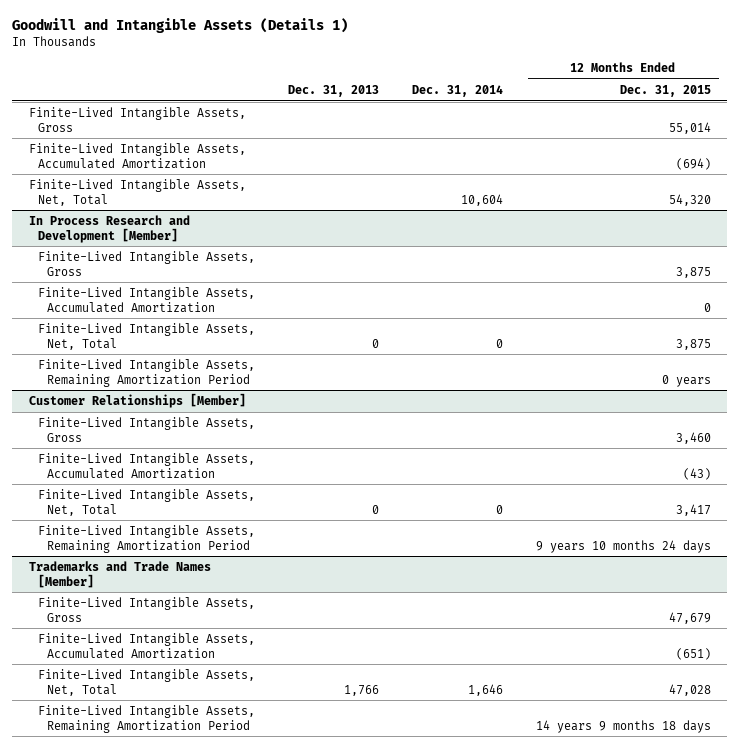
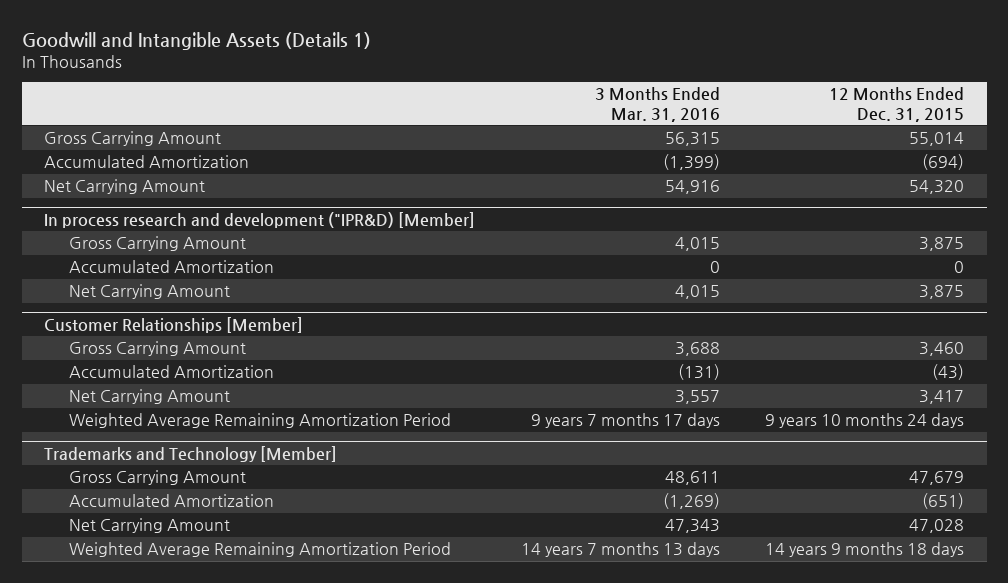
- | Dec. 31, 2013 | Dec. 31, 2014 | 12 Months Ended Dec. 31, 2015
+ | 3 Months Ended Mar. 31, 2016 | 12 Months Ended Dec. 31, 2015
- Finite-Lived Intangible Assets, Gross | | | 55,014
- Finite-Lived Intangible Assets, Accumulated Amortization | | | (694)
- Finite-Lived Intangible Assets, Net, Total | | 10,604 | 54,320
- In Process Research and Development [Member]
- Finite-Lived Intangible Assets, Gross | | | 3,875
- Finite-Lived Intangible Assets, Accumulated Amortization | | | 0
- Finite-Lived Intangible Assets, Net, Total | 0 | 0 | 3,875
- Finite-Lived Intangible Assets, Remaining Amortization Period | | | 0 years
+ Gross Carrying Amount | 56,315 | 55,014
+ Accumulated Amortization | (1,399) | (694)
+ Net Carrying Amount | 54,916 | 54,320
+ In process research and development ("IPR&D) [Member]
+ Gross Carrying Amount | 4,015 | 3,875
+ Accumulated Amortization | 0 | 0
+ Net Carrying Amount | 4,015 | 3,875
@ Customer Relationships [Member]
- Finite-Lived Intangible Assets, Gross | | | 3,460
- Finite-Lived Intangible Assets, Accumulated Amortization | | | (43)
- Finite-Lived Intangible Assets, Net, Total | 0 | 0 | 3,417
- Finite-Lived Intangible Assets, Remaining Amortization Period | | | 9 years 10 months 24 days
- Trademarks and Trade Names [Member]
- Finite-Lived Intangible Assets, Gross | | | 47,679
- Finite-Lived Intangible Assets, Accumulated Amortization | | | (651)
- Finite-Lived Intangible Assets, Net, Total | 1,766 | 1,646 | 47,028
- Finite-Lived Intangible Assets, Remaining Amortization Period | | | 14 years 9 months 18 days
@ Customer Relationships [Member]
+ Gross Carrying Amount | 3,688 | 3,460
+ Accumulated Amortization | (131) | (43)
+ Net Carrying Amount | 3,557 | 3,417
+ Weighted Average Remaining Amortization Period | 9 years 7 months 17 days | 9 years 10 months 24 days
+ Trademarks and Technology [Member]
+ Gross Carrying Amount | 48,611 | 47,679
+ Accumulated Amortization | (1,269) | (651)
+ Net Carrying Amount | 47,343 | 47,028
+ Weighted Average Remaining Amortization Period | 14 years 7 months 13 days | 14 years 9 months 18 days

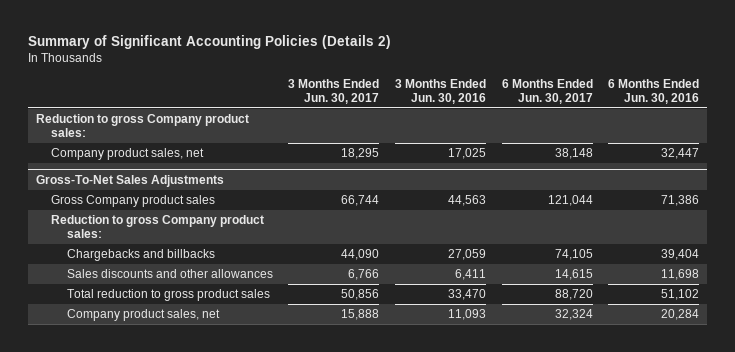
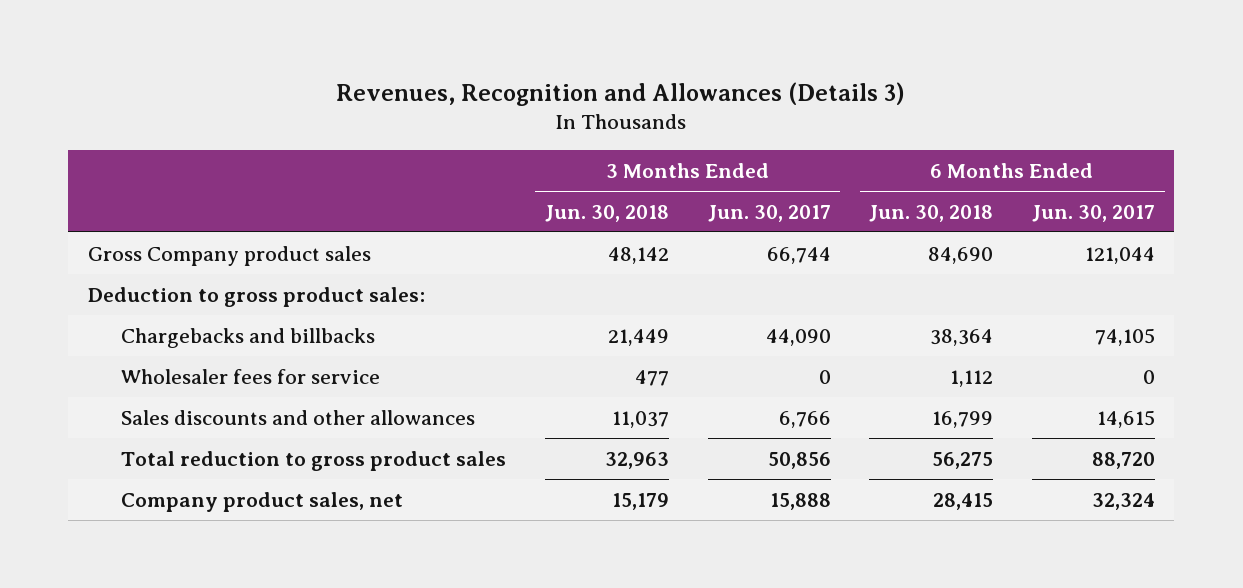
- Summary of Significant Accounting Policies (Details 2)
+ Revenues, Recognition and Allowances (Details 3)
- | 3 Months Ended Jun. 30, 2017 | 3 Months Ended Jun. 30, 2016 | 6 Months Ended Jun. 30, 2017 | 6 Months Ended Jun. 30, 2016
+ | 3 Months Ended Jun. 30, 2018 | 3 Months Ended Jun. 30, 2017 | 6 Months Ended Jun. 30, 2018 | 6 Months Ended Jun. 30, 2017
- Reduction to gross Company product sales:
- Company product sales, net | 18,295 | 17,025 | 38,148 | 32,447
- Gross-To-Net Sales Adjustments
- Reduction to gross Company product sales:
+ Deduction to gross product sales:
+ Wholesaler fees for service | 477 | 0 | 1,112 | 0

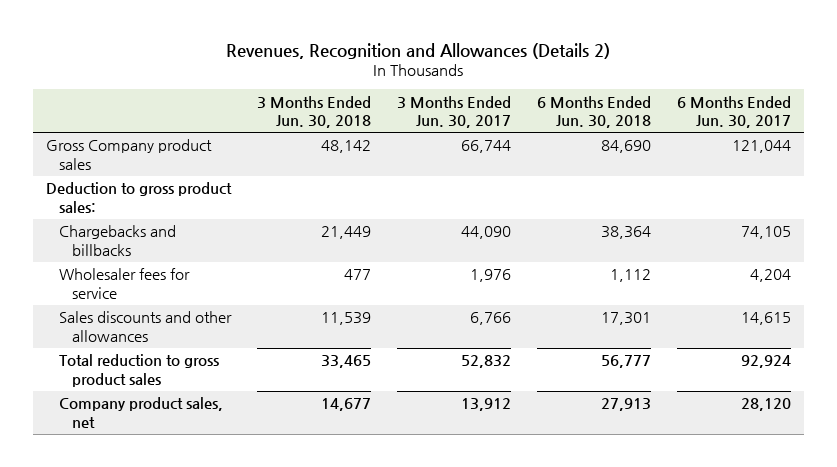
- Revenues, Recognition and Allowances (Details 3)
+ Revenues, Recognition and Allowances (Details 2)
- Wholesaler fees for service | 477 | 0 | 1,112 | 0
- Sales discounts and other allowances | 11,037 | 6,766 | 16,799 | 14,615
- Total reduction to gross product sales | 32,963 | 50,856 | 56,275 | 88,720
- Company product sales, net | 15,179 | 15,888 | 28,415 | 32,324
+ Wholesaler fees for service | 477 | 1,976 | 1,112 | 4,204
+ Sales discounts and other allowances | 11,539 | 6,766 | 17,301 | 14,615
+ Total reduction to gross product sales | 33,465 | 52,832 | 56,777 | 92,924
+ Company product sales, net | 14,677 | 13,912 | 27,913 | 28,120

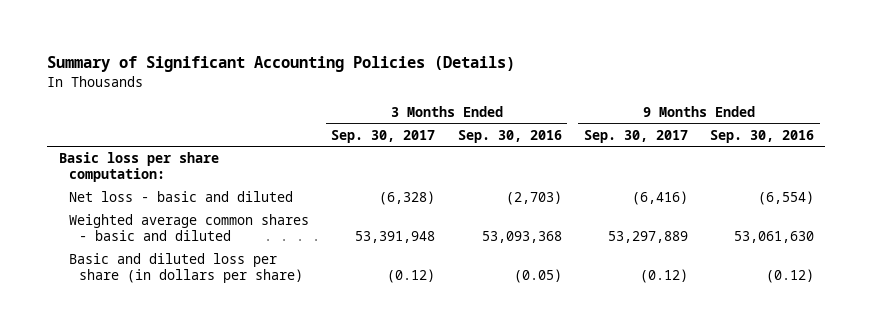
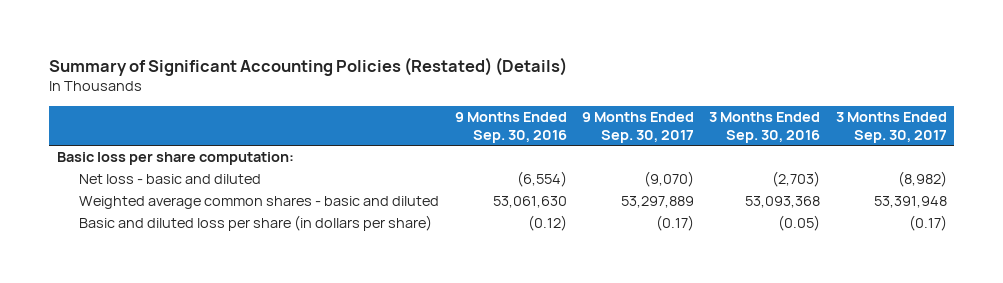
- Summary of Significant Accounting Policies (Details)
+ Summary of Significant Accounting Policies (Restated) (Details)
- | 3 Months Ended Sep. 30, 2017 | 3 Months Ended Sep. 30, 2016 | 9 Months Ended Sep. 30, 2017 | 9 Months Ended Sep. 30, 2016
+ | 9 Months Ended Sep. 30, 2016 | 9 Months Ended Sep. 30, 2017 | 3 Months Ended Sep. 30, 2016 | 3 Months Ended Sep. 30, 2017
- Net loss - basic and diluted | (6,328) | (2,703) | (6,416) | (6,554)
+ Net loss - basic and diluted | (6,554) | (9,070) | (2,703) | (8,982)
- Basic and diluted loss per share (in dollars per share) | (0.12) | (0.05) | (0.12) | (0.12)
+ Basic and diluted loss per share (in dollars per share) | (0.12) | (0.17) | (0.05) | (0.17)

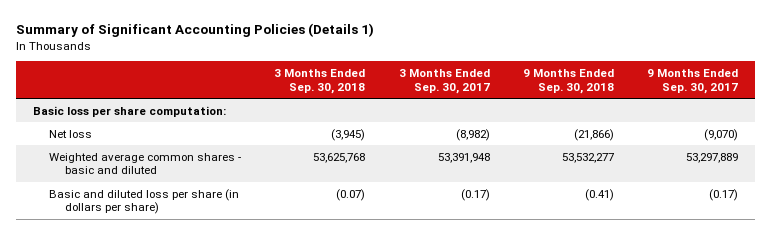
- Summary of Significant Accounting Policies (Restated) (Details)
+ Summary of Significant Accounting Policies (Details 1)
- | 9 Months Ended Sep. 30, 2016 | 9 Months Ended Sep. 30, 2017 | 3 Months Ended Sep. 30, 2016 | 3 Months Ended Sep. 30, 2017
+ | 3 Months Ended Sep. 30, 2018 | 3 Months Ended Sep. 30, 2017 | 9 Months Ended Sep. 30, 2018 | 9 Months Ended Sep. 30, 2017
- Net loss - basic and diluted | (6,554) | (9,070) | (2,703) | (8,982)
+ Net loss | (3,945) | (8,982) | (21,866) | (9,070)

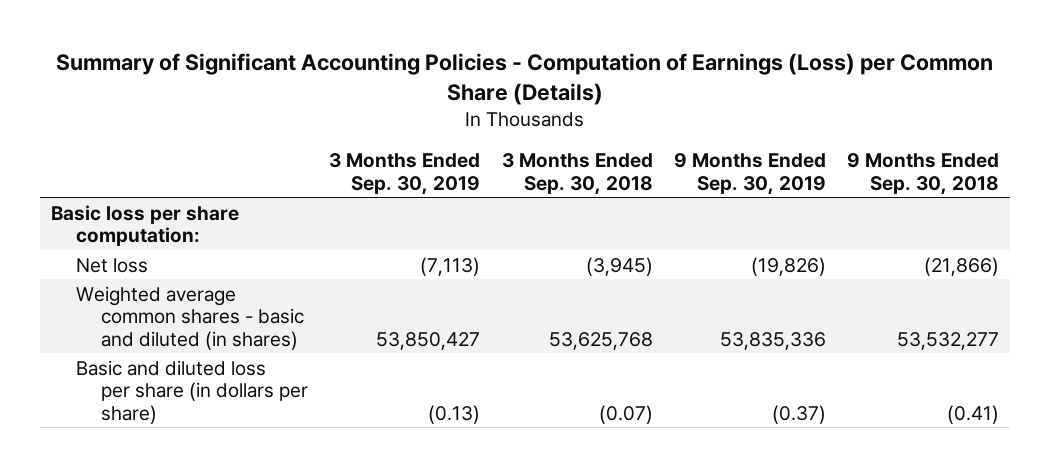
- Summary of Significant Accounting Policies (Details 1)
+ Summary of Significant Accounting Policies - Computation of Earnings (Loss) per Common Share (Details)
- | 3 Months Ended Sep. 30, 2018 | 3 Months Ended Sep. 30, 2017 | 9 Months Ended Sep. 30, 2018 | 9 Months Ended Sep. 30, 2017
+ | 3 Months Ended Sep. 30, 2019 | 3 Months Ended Sep. 30, 2018 | 9 Months Ended Sep. 30, 2019 | 9 Months Ended Sep. 30, 2018
- Weighted average common shares - basic and diluted | 53,625,768 | 53,391,948 | 53,532,277 | 53,297,889
+ Weighted average common shares - basic and diluted (in shares) | 53,850,427 | 53,625,768 | 53,835,336 | 53,532,277

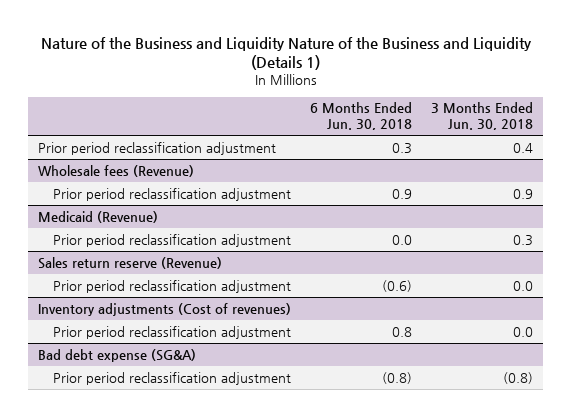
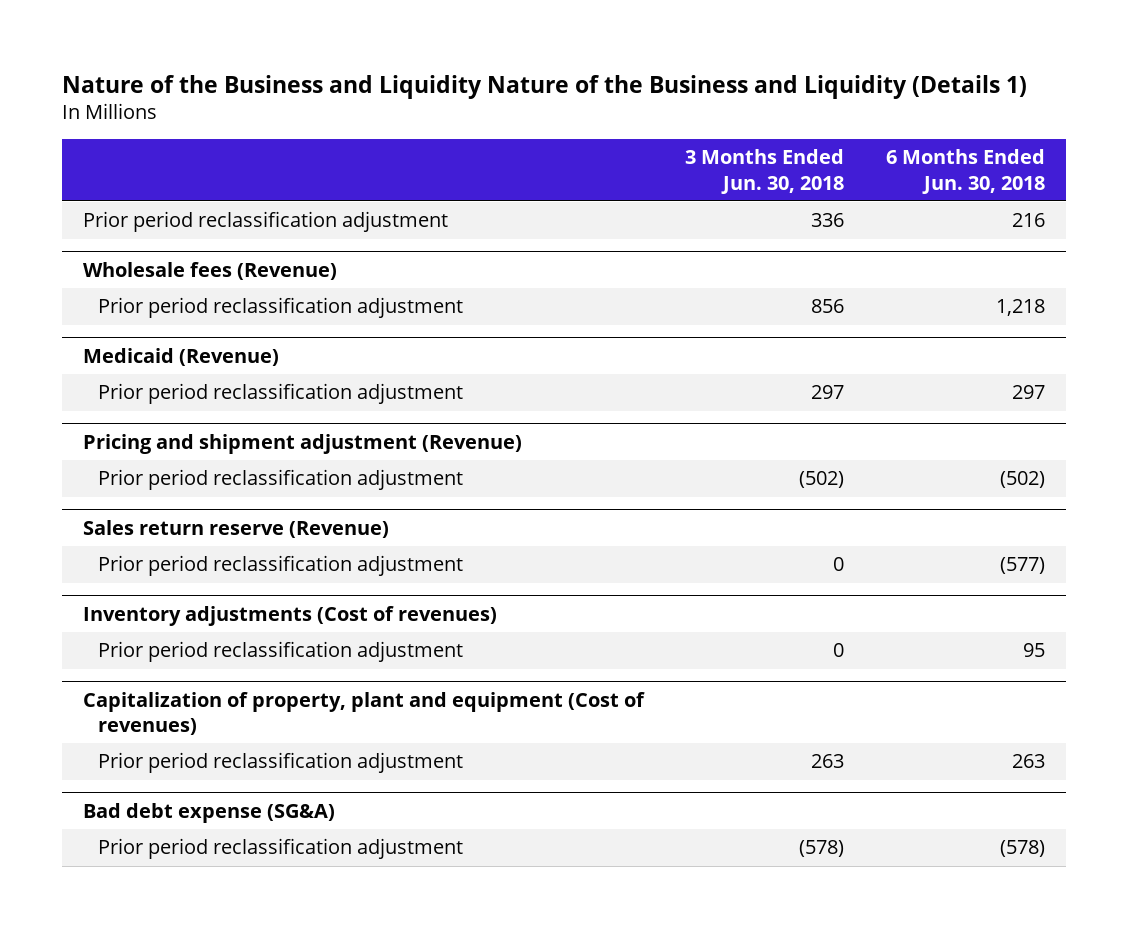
- | 6 Months Ended Jun. 30, 2018 | 3 Months Ended Jun. 30, 2018
+ | 3 Months Ended Jun. 30, 2018 | 6 Months Ended Jun. 30, 2018
- Prior period reclassification adjustment | 0.3 | 0.4
+ Prior period reclassification adjustment | 336 | 216
@ Wholesale fees (Revenue)
- Prior period reclassification adjustment | 0.9 | 0.9
+ Prior period reclassification adjustment | 856 | 1,218
@ Medicaid (Revenue)
- Prior period reclassification adjustment | 0.0 | 0.3
+ Prior period reclassification adjustment | 297 | 297
+ Pricing and shipment adjustment (Revenue)
+ Prior period reclassification adjustment | (502) | (502)
@ Sales return reserve (Revenue)
- Prior period reclassification adjustment | (0.6) | 0.0
+ Prior period reclassification adjustment | 0 | (577)
@ Inventory adjustments (Cost of revenues)
- Prior period reclassification adjustment | 0.8 | 0.0
+ Prior period reclassification adjustment | 0 | 95
+ Capitalization of property, plant and equipment (Cost of revenues)
+ Prior period reclassification adjustment | 263 | 263
@ Bad debt expense (SG&A)
- Prior period reclassification adjustment | (0.8) | (0.8)
+ Prior period reclassification adjustment | (578) | (578)

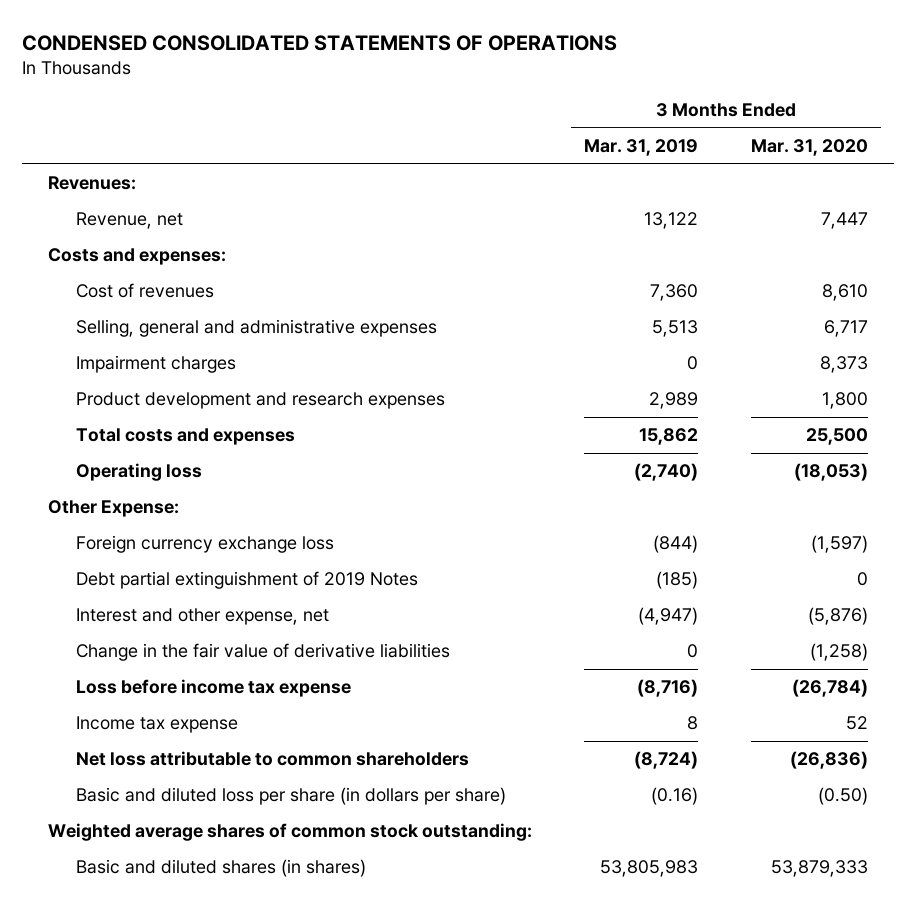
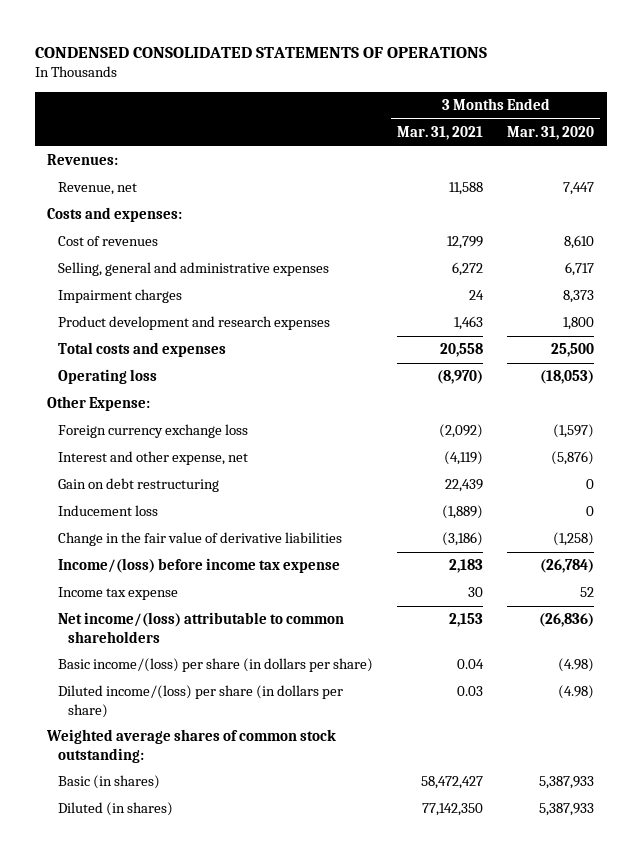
- | 3 Months Ended Mar. 31, 2019 | 3 Months Ended Mar. 31, 2020
+ | 3 Months Ended Mar. 31, 2021 | 3 Months Ended Mar. 31, 2020
- Debt partial extinguishment of 2019 Notes | (185) | 0
+ Gain on debt restructuring | 22,439 | 0
+ Inducement loss | (1,889) | 0
- Loss before income tax expense | (8,716) | (26,784)
+ Income/(loss) before income tax expense | 2,183 | (26,784)
- Net loss attributable to common shareholders | (8,724) | (26,836)
- Basic and diluted loss per share (in dollars per share) | (0.16) | (0.50)
+ Net income/(loss) attributable to common shareholders | 2,153 | (26,836)
+ Basic income/(loss) per share (in dollars per share) | 0.04 | (4.98)
+ Diluted income/(loss) per share (in dollars per share) | 0.03 | (4.98)
- Basic and diluted shares (in shares) | 53,805,983 | 53,879,333
+ Basic (in shares) | 58,472,427 | 5,387,933
+ Diluted (in shares) | 77,142,350 | 5,387,933

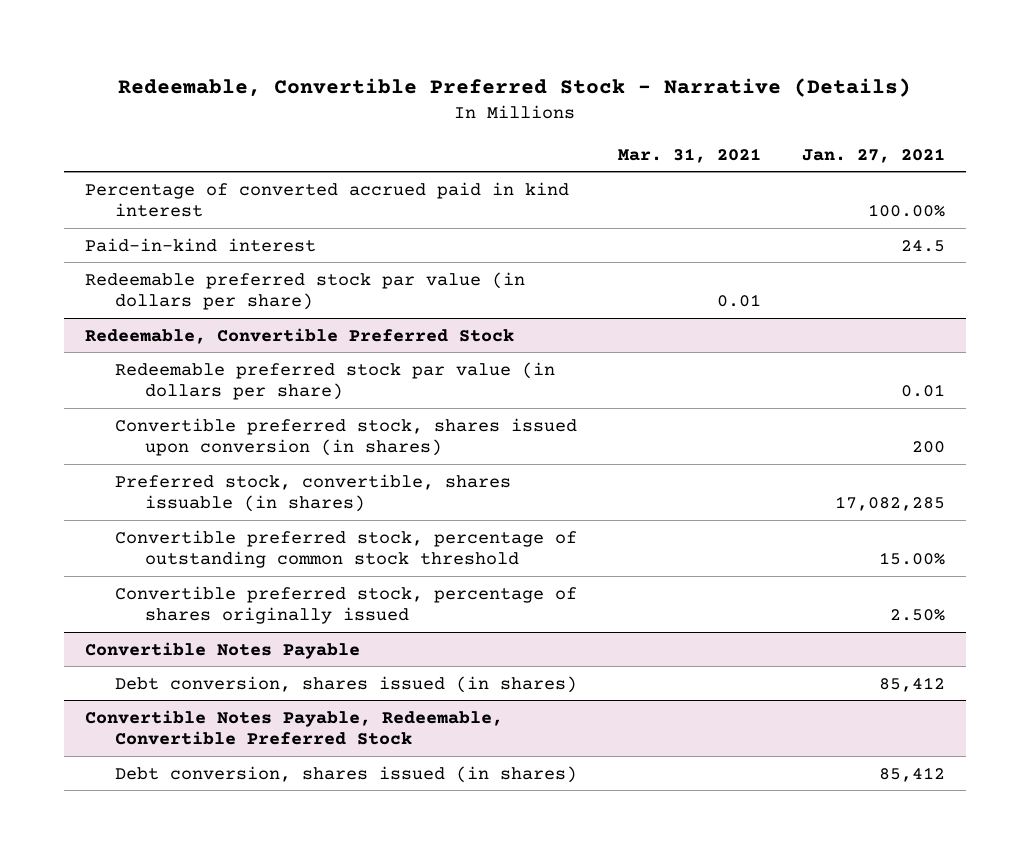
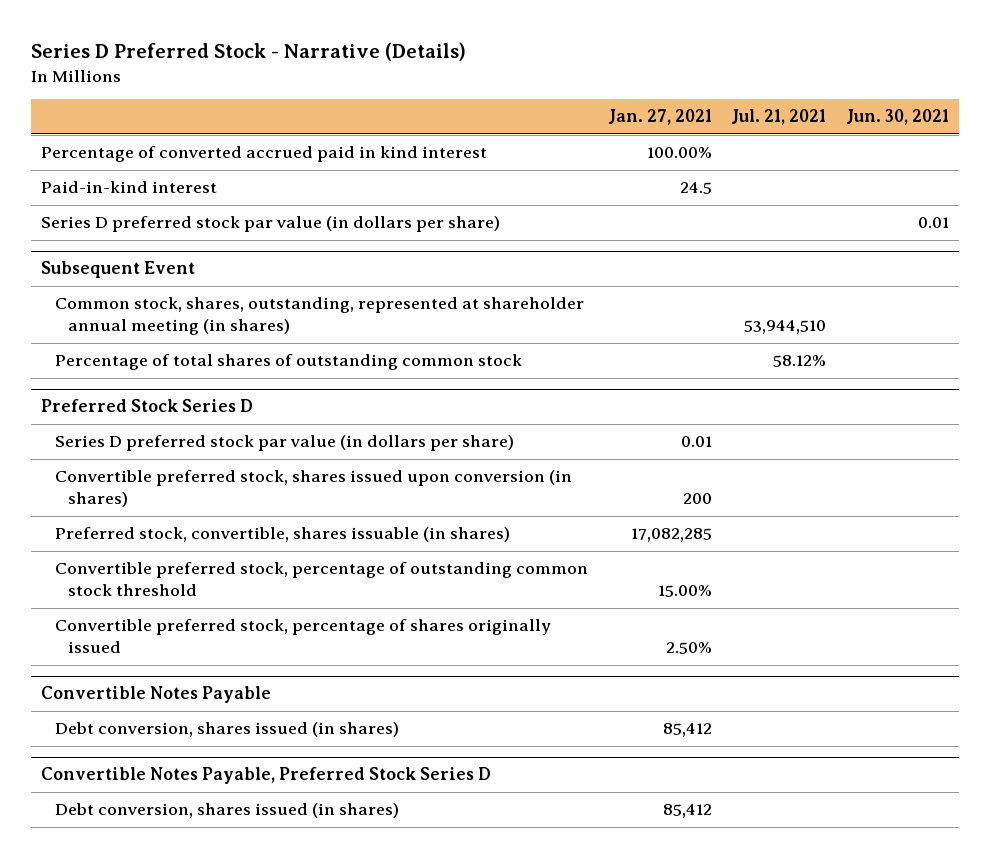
- Redeemable, Convertible Preferred Stock - Narrative (Details)
+ Series D Preferred Stock - Narrative (Details)
- | Mar. 31, 2021 | Jan. 27, 2021
+ | Jan. 27, 2021 | Jul. 21, 2021 | Jun. 30, 2021
- Redeemable preferred stock par value (in dollars per share) | 0.01 |
- Redeemable, Convertible Preferred Stock
- Redeemable preferred stock par value (in dollars per share) | | 0.01
+ Series D preferred stock par value (in dollars per share) | | | 0.01
+ Subsequent Event
+ Common stock, shares, outstanding, represented at shareholder annual meeting (in shares) | | 53,944,510 |
+ Percentage of total shares of outstanding common stock | | 58.12% |
+ Preferred Stock Series D
+ Series D preferred stock par value (in dollars per share) | 0.01 | |
- Convertible Notes Payable, Redeemable, Convertible Preferred Stock
+ Convertible Notes Payable, Preferred Stock Series D

